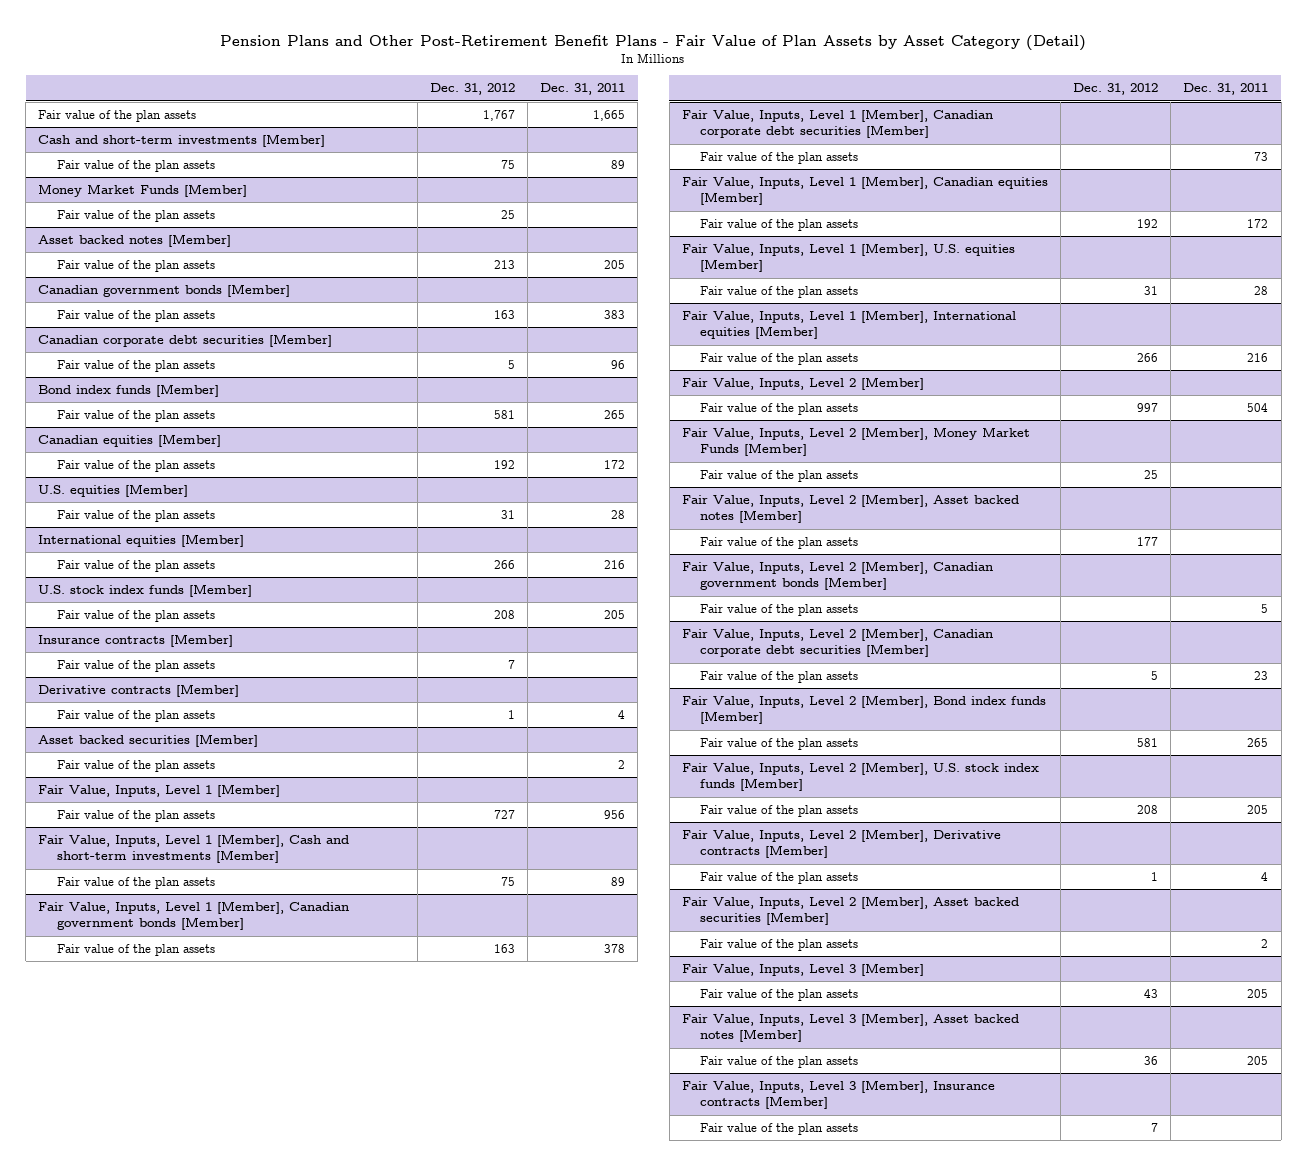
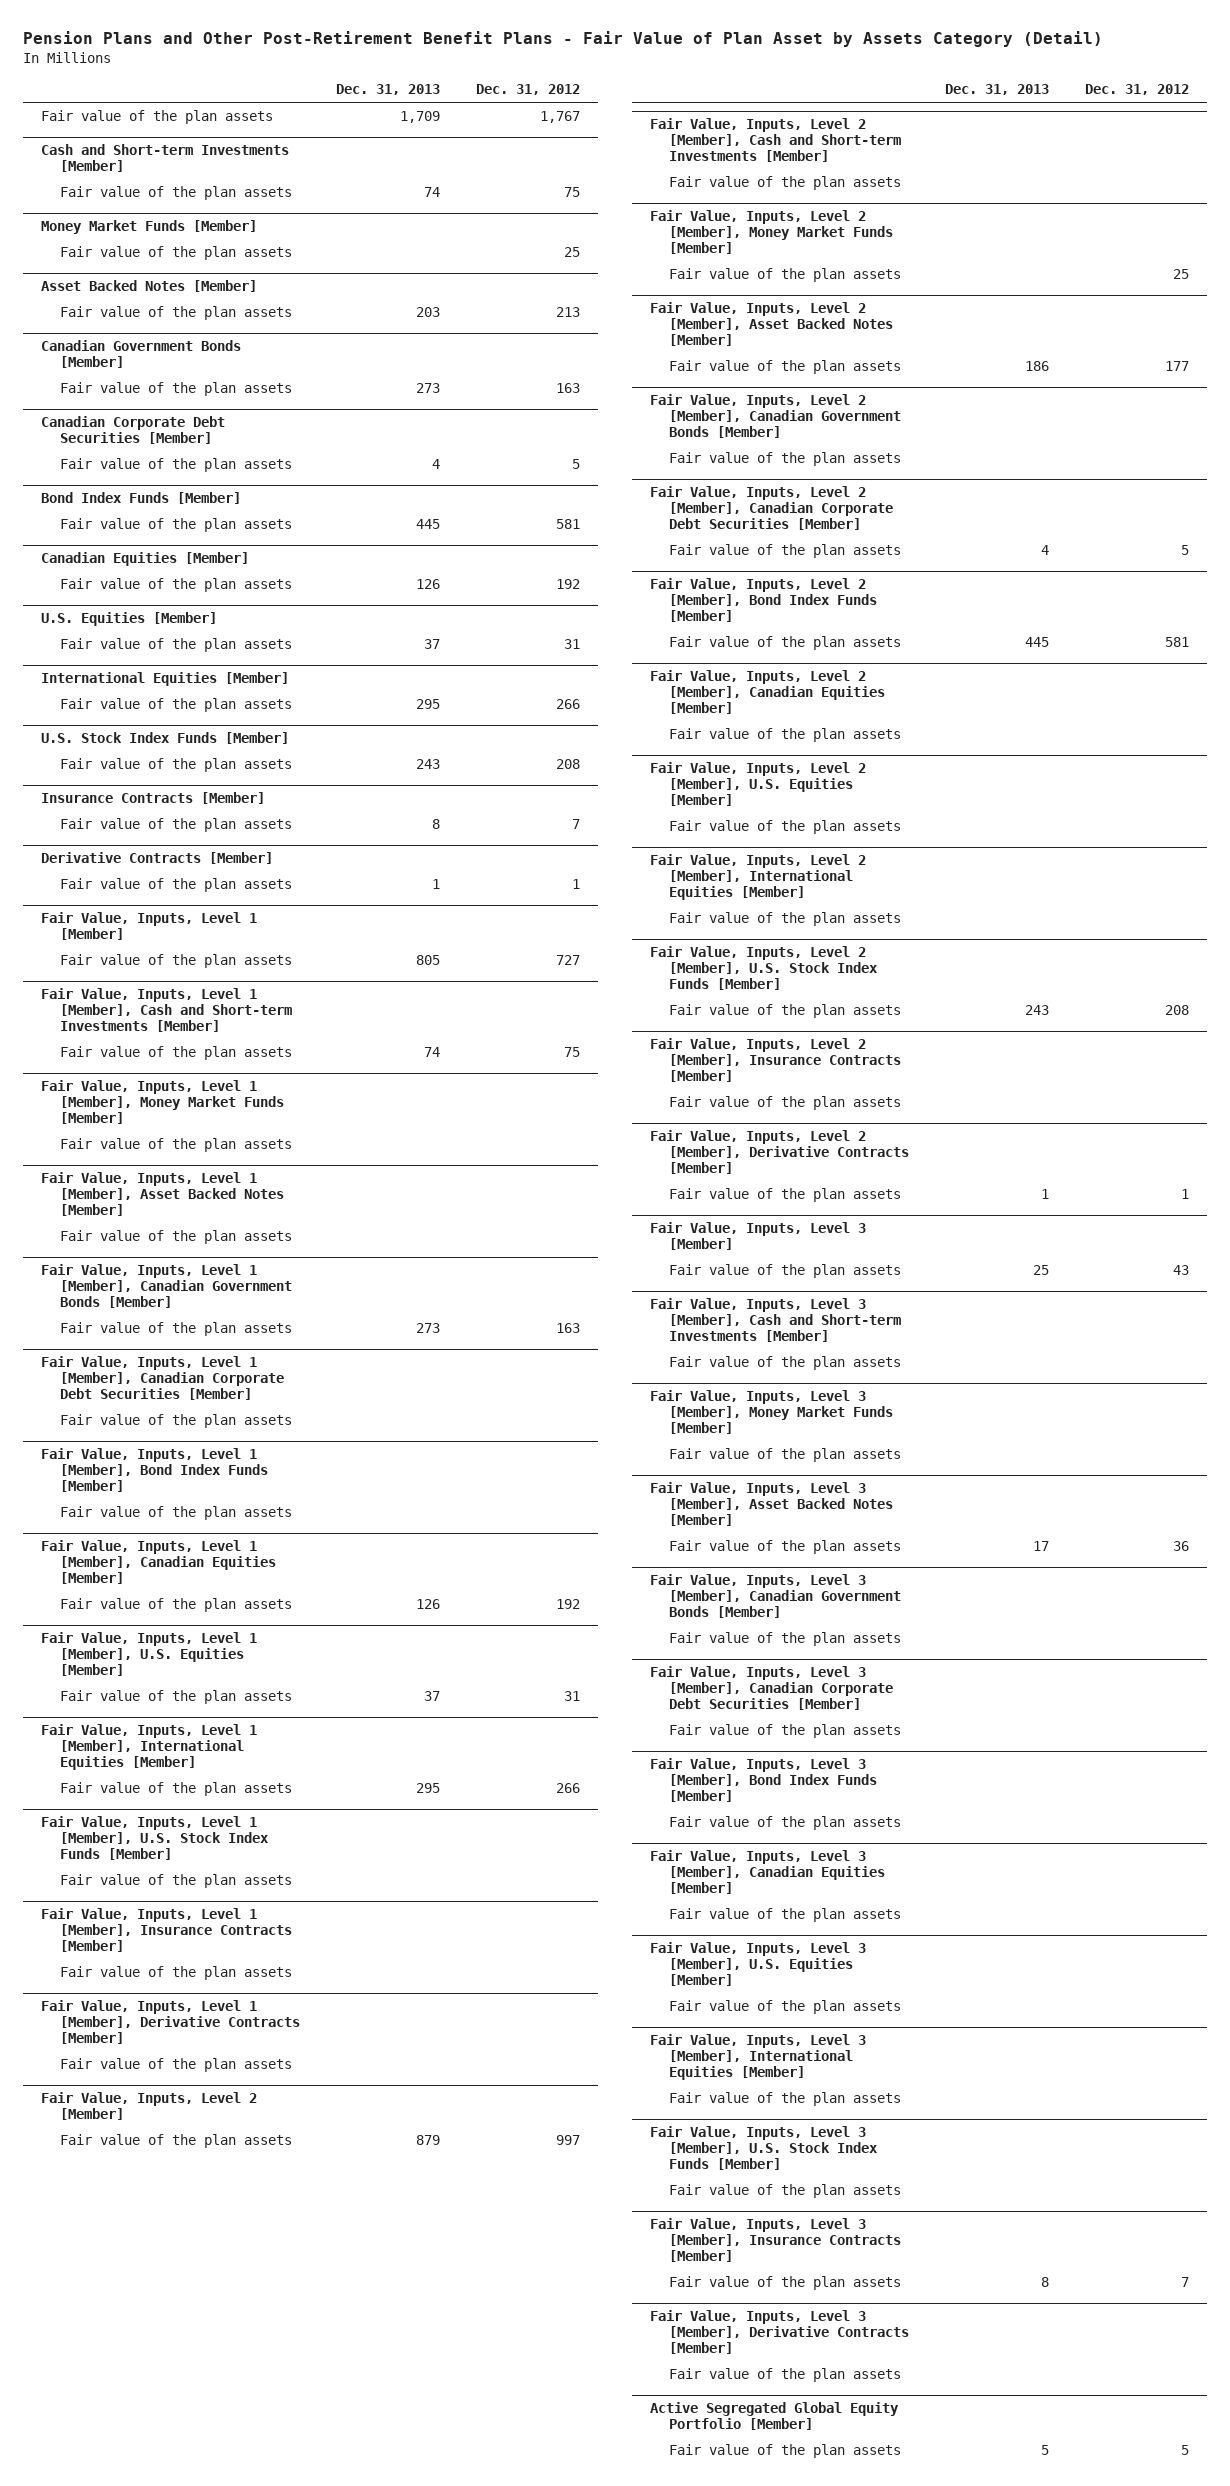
- Pension Plans and Other Post-Retirement Benefit Plans - Fair Value of Plan Assets by Asset Category (Detail)
+ Pension Plans and Other Post-Retirement Benefit Plans - Fair Value of Plan Asset by Assets Category (Detail)
- | Dec. 31, 2012 | Dec. 31, 2011
+ | Dec. 31, 2013 | Dec. 31, 2012
- Cash and short-term investments [Member]
+ Cash and Short-term Investments [Member]
- Asset backed notes [Member]
+ Asset Backed Notes [Member]
- Canadian government bonds [Member]
+ Canadian Government Bonds [Member]
- Canadian corporate debt securities [Member]
+ Canadian Corporate Debt Securities [Member]
- Bond index funds [Member]
+ Bond Index Funds [Member]
- Canadian equities [Member]
+ Canadian Equities [Member]
- U.S. equities [Member]
+ U.S. Equities [Member]
- International equities [Member]
+ International Equities [Member]
- U.S. stock index funds [Member]
+ U.S. Stock Index Funds [Member]
- Insurance contracts [Member]
+ Insurance Contracts [Member]
- Derivative contracts [Member]
+ Derivative Contracts [Member]
- Asset backed securities [Member]
- Fair value of the plan assets | | 2
- Fair Value, Inputs, Level 1 [Member], Cash and short-term investments [Member]
+ Fair Value, Inputs, Level 1 [Member], Cash and Short-term Investments [Member]
- Fair Value, Inputs, Level 1 [Member], Canadian government bonds [Member]
+ Fair Value, Inputs, Level 1 [Member], Money Market Funds [Member]
+ Fair value of the plan assets
+ Fair Value, Inputs, Level 1 [Member], Asset Backed Notes [Member]
+ Fair value of the plan assets
+ Fair Value, Inputs, Level 1 [Member], Canadian Government Bonds [Member]
- Fair Value, Inputs, Level 1 [Member], Canadian corporate debt securities [Member]
+ Fair Value, Inputs, Level 1 [Member], Canadian Corporate Debt Securities [Member]
- Fair Value, Inputs, Level 1 [Member], Canadian equities [Member]
+ Fair Value, Inputs, Level 1 [Member], Bond Index Funds [Member]
+ Fair value of the plan assets
+ Fair Value, Inputs, Level 1 [Member], Canadian Equities [Member]
- Fair Value, Inputs, Level 1 [Member], U.S. equities [Member]
+ Fair Value, Inputs, Level 1 [Member], U.S. Equities [Member]
- Fair Value, Inputs, Level 1 [Member], International equities [Member]
+ Fair Value, Inputs, Level 1 [Member], International Equities [Member]
+ Fair Value, Inputs, Level 1 [Member], U.S. Stock Index Funds [Member]
+ Fair value of the plan assets
+ Fair Value, Inputs, Level 1 [Member], Insurance Contracts [Member]
+ Fair value of the plan assets
+ Fair Value, Inputs, Level 1 [Member], Derivative Contracts [Member]
+ Fair value of the plan assets
+ Fair Value, Inputs, Level 2 [Member], Cash and Short-term Investments [Member]
+ Fair value of the plan assets
- Fair Value, Inputs, Level 2 [Member], Asset backed notes [Member]
+ Fair Value, Inputs, Level 2 [Member], Asset Backed Notes [Member]
- Fair Value, Inputs, Level 2 [Member], Canadian government bonds [Member]
+ Fair Value, Inputs, Level 2 [Member], Canadian Government Bonds [Member]
- Fair Value, Inputs, Level 2 [Member], Canadian corporate debt securities [Member]
+ Fair Value, Inputs, Level 2 [Member], Canadian Corporate Debt Securities [Member]
- Fair Value, Inputs, Level 2 [Member], Bond index funds [Member]
+ Fair Value, Inputs, Level 2 [Member], Bond Index Funds [Member]
- Fair Value, Inputs, Level 2 [Member], U.S. stock index funds [Member]
+ Fair Value, Inputs, Level 2 [Member], Canadian Equities [Member]
+ Fair value of the plan assets
+ Fair Value, Inputs, Level 2 [Member], U.S. Equities [Member]
+ Fair value of the plan assets
+ Fair Value, Inputs, Level 2 [Member], International Equities [Member]
+ Fair value of the plan assets
+ Fair Value, Inputs, Level 2 [Member], U.S. Stock Index Funds [Member]
- Fair Value, Inputs, Level 2 [Member], Derivative contracts [Member]
- Fair value of the plan assets | 1 | 4
- Fair Value, Inputs, Level 2 [Member], Asset backed securities [Member]
+ Fair Value, Inputs, Level 2 [Member], Insurance Contracts [Member]
+ Fair Value, Inputs, Level 2 [Member], Derivative Contracts [Member]
+ Fair value of the plan assets | 1 | 1
- Fair Value, Inputs, Level 3 [Member], Asset backed notes [Member]
+ Fair Value, Inputs, Level 3 [Member], Cash and Short-term Investments [Member]
+ Fair value of the plan assets
+ Fair Value, Inputs, Level 3 [Member], Money Market Funds [Member]
+ Fair value of the plan assets
+ Fair Value, Inputs, Level 3 [Member], Asset Backed Notes [Member]
- Fair Value, Inputs, Level 3 [Member], Insurance contracts [Member]
+ Fair Value, Inputs, Level 3 [Member], Canadian Government Bonds [Member]
+ Fair value of the plan assets
+ Fair Value, Inputs, Level 3 [Member], Canadian Corporate Debt Securities [Member]
+ Fair value of the plan assets
+ Fair Value, Inputs, Level 3 [Member], Bond Index Funds [Member]
+ Fair value of the plan assets
+ Fair Value, Inputs, Level 3 [Member], Canadian Equities [Member]
+ Fair value of the plan assets
+ Fair Value, Inputs, Level 3 [Member], U.S. Equities [Member]
+ Fair value of the plan assets
+ Fair Value, Inputs, Level 3 [Member], International Equities [Member]
+ Fair value of the plan assets
+ Fair Value, Inputs, Level 3 [Member], U.S. Stock Index Funds [Member]
+ Fair value of the plan assets
+ Fair Value, Inputs, Level 3 [Member], Insurance Contracts [Member]
+ Fair Value, Inputs, Level 3 [Member], Derivative Contracts [Member]
+ Fair value of the plan assets
+ Active Segregated Global Equity Portfolio [Member]
+ Fair value of the plan assets | 5 | 5

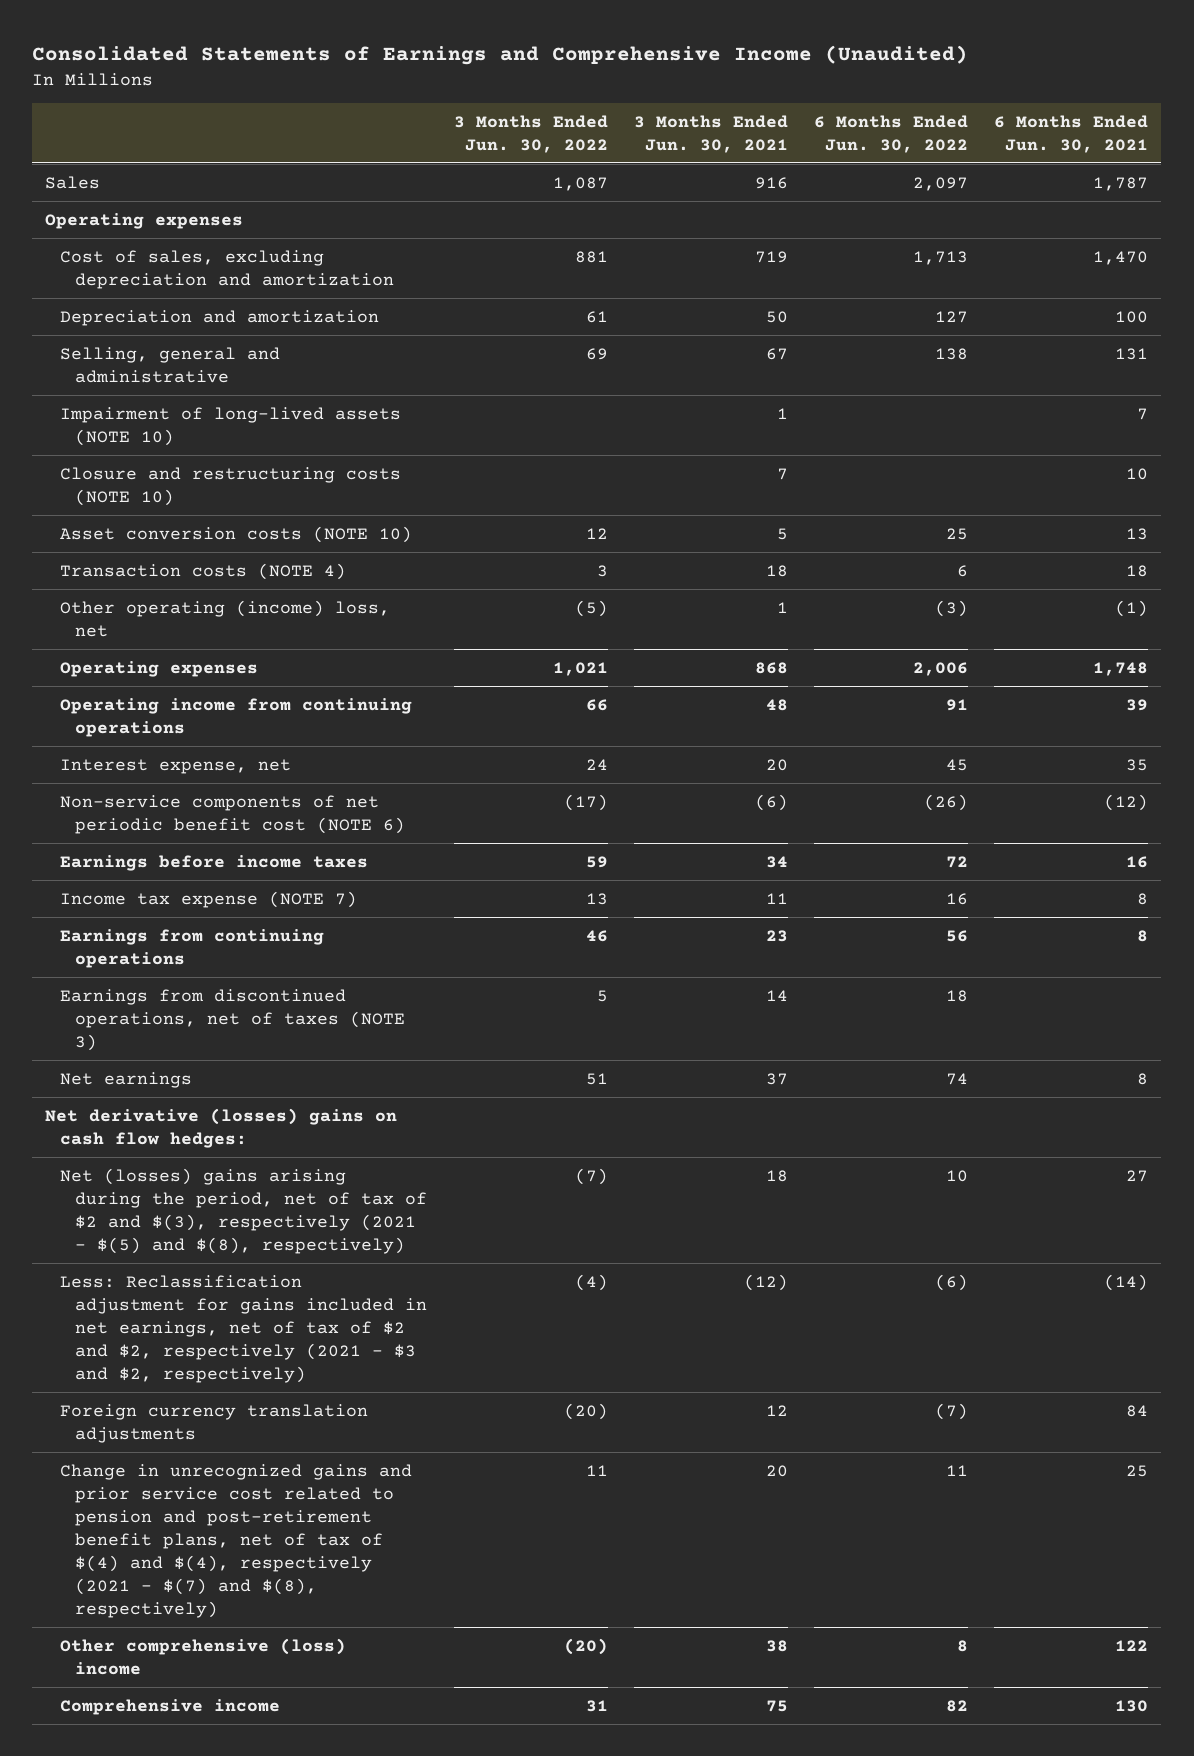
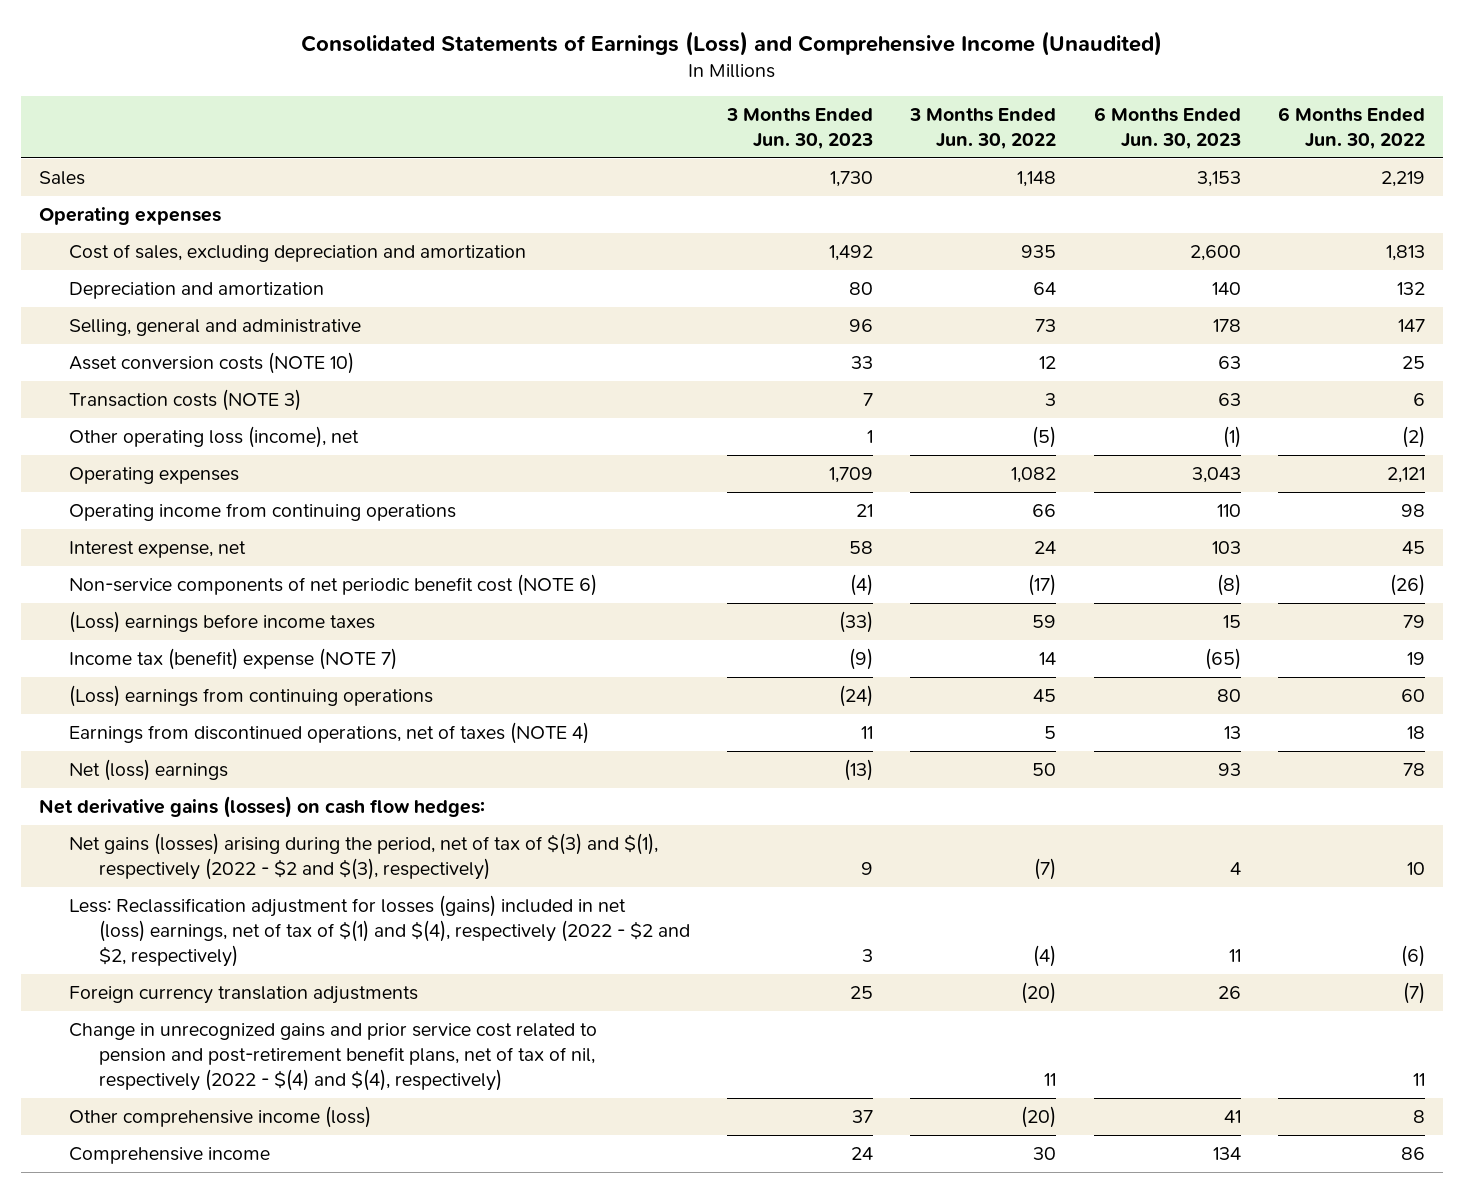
- Consolidated Statements of Earnings and Comprehensive Income (Unaudited)
+ Consolidated Statements of Earnings (Loss) and Comprehensive Income (Unaudited)
- | 3 Months Ended Jun. 30, 2022 | 3 Months Ended Jun. 30, 2021 | 6 Months Ended Jun. 30, 2022 | 6 Months Ended Jun. 30, 2021
+ | 3 Months Ended Jun. 30, 2023 | 3 Months Ended Jun. 30, 2022 | 6 Months Ended Jun. 30, 2023 | 6 Months Ended Jun. 30, 2022
- Sales | 1,087 | 916 | 2,097 | 1,787
+ Sales | 1,730 | 1,148 | 3,153 | 2,219
- Cost of sales, excluding depreciation and amortization | 881 | 719 | 1,713 | 1,470
- Depreciation and amortization | 61 | 50 | 127 | 100
- Selling, general and administrative | 69 | 67 | 138 | 131
- Impairment of long-lived assets (NOTE 10) | | 1 | | 7
- Closure and restructuring costs (NOTE 10) | | 7 | | 10
+ Cost of sales, excluding depreciation and amortization | 1,492 | 935 | 2,600 | 1,813
+ Depreciation and amortization | 80 | 64 | 140 | 132
+ Selling, general and administrative | 96 | 73 | 178 | 147
- Transaction costs (NOTE 4) | 3 | 18 | 6 | 18
- Other operating (income) loss, net | (5) | 1 | (3) | (1)
- Operating expenses | 1,021 | 868 | 2,006 | 1,748
- Operating income from continuing operations | 66 | 48 | 91 | 39
+ Transaction costs (NOTE 3) | 7 | 3 | 63 | 6
+ Other operating loss (income), net | 1 | (5) | (1) | (2)
+ Operating expenses | 1,709 | 1,082 | 3,043 | 2,121
+ Operating income from continuing operations | 21 | 66 | 110 | 98
- Earnings before income taxes | 59 | 34 | 72 | 16
- Income tax expense (NOTE 7) | 13 | 11 | 16 | 8
- Earnings from continuing operations | 46 | 23 | 56 | 8
- Earnings from discontinued operations, net of taxes (NOTE 3) | 5 | 14 | 18 |
- Net earnings | 51 | 37 | 74 | 8
- Net derivative (losses) gains on cash flow hedges:
- Net (losses) gains arising during the period, net of tax of $2 and $(3), respectively (2021 - $(5) and $(8), respectively) | (7) | 18 | 10 | 27
- Less: Reclassification adjustment for gains included in net earnings, net of tax of $2 and $2, respectively (2021 - $3 and $2, respectively) | (4) | (12) | (6) | (14)
+ (Loss) earnings before income taxes | (33) | 59 | 15 | 79
+ Income tax (benefit) expense (NOTE 7) | (9) | 14 | (65) | 19
+ (Loss) earnings from continuing operations | (24) | 45 | 80 | 60
+ Earnings from discontinued operations, net of taxes (NOTE 4) | 11 | 5 | 13 | 18
+ Net (loss) earnings | (13) | 50 | 93 | 78
+ Net derivative gains (losses) on cash flow hedges:
+ Net gains (losses) arising during the period, net of tax of $(3) and $(1), respectively (2022 - $2 and $(3), respectively) | 9 | (7) | 4 | 10
+ Less: Reclassification adjustment for losses (gains) included in net (loss) earnings, net of tax of $(1) and $(4), respectively (2022 - $2 and $2, respectively) | 3 | (4) | 11 | (6)
- Change in unrecognized gains and prior service cost related to pension and post-retirement benefit plans, net of tax of $(4) and $(4), respectively (2021 - $(7) and $(8), respectively) | 11 | 20 | 11 | 25
- Other comprehensive (loss) income | (20) | 38 | 8 | 122
- Comprehensive income | 31 | 75 | 82 | 130
+ Change in unrecognized gains and prior service cost related to pension and post-retirement benefit plans, net of tax of nil, respectively (2022 - $(4) and $(4), respectively) | | 11 | | 11
+ Other comprehensive income (loss) | 37 | (20) | 41 | 8
+ Comprehensive income | 24 | 30 | 134 | 86

